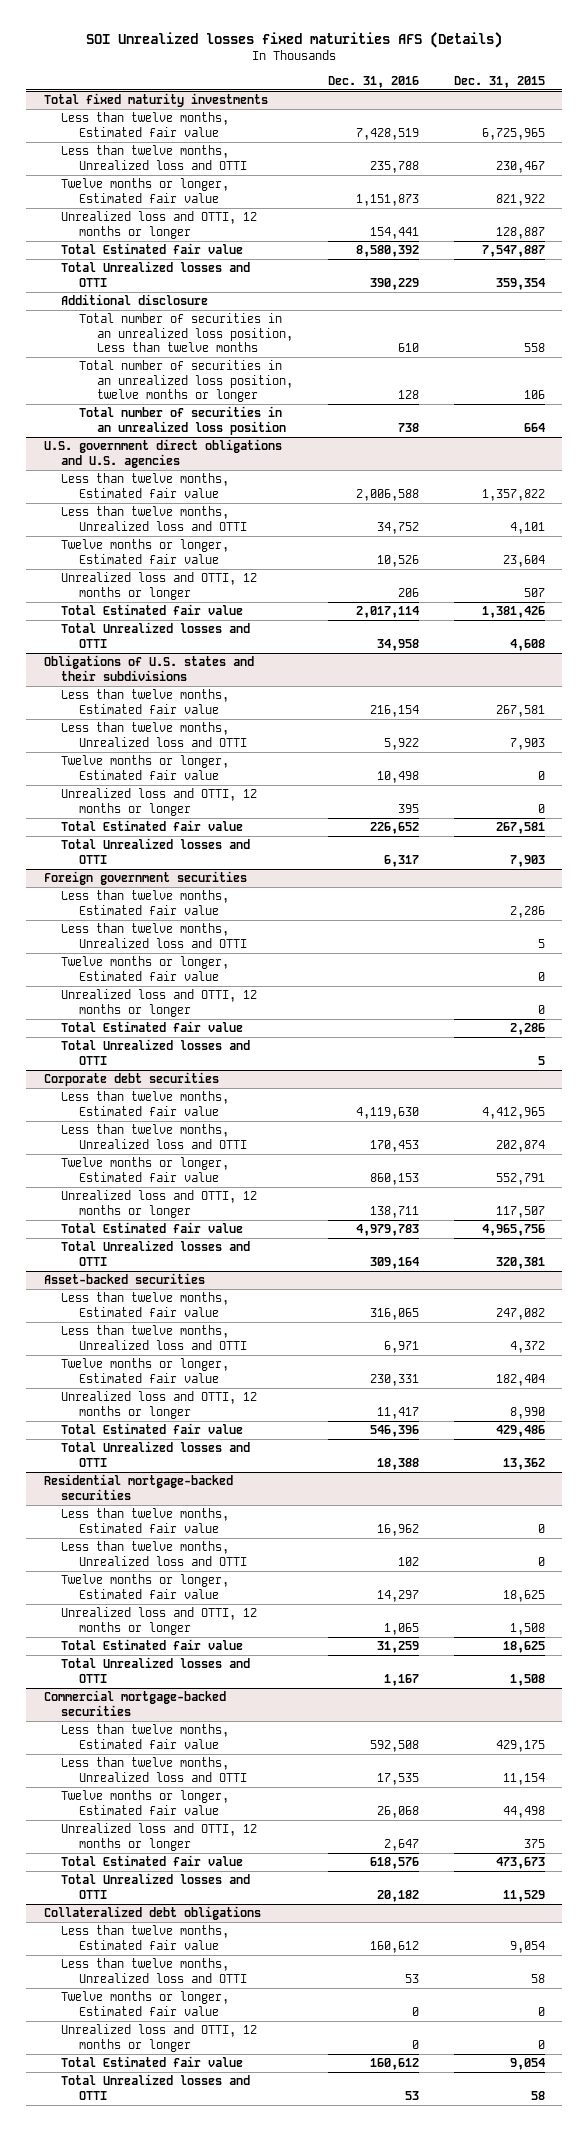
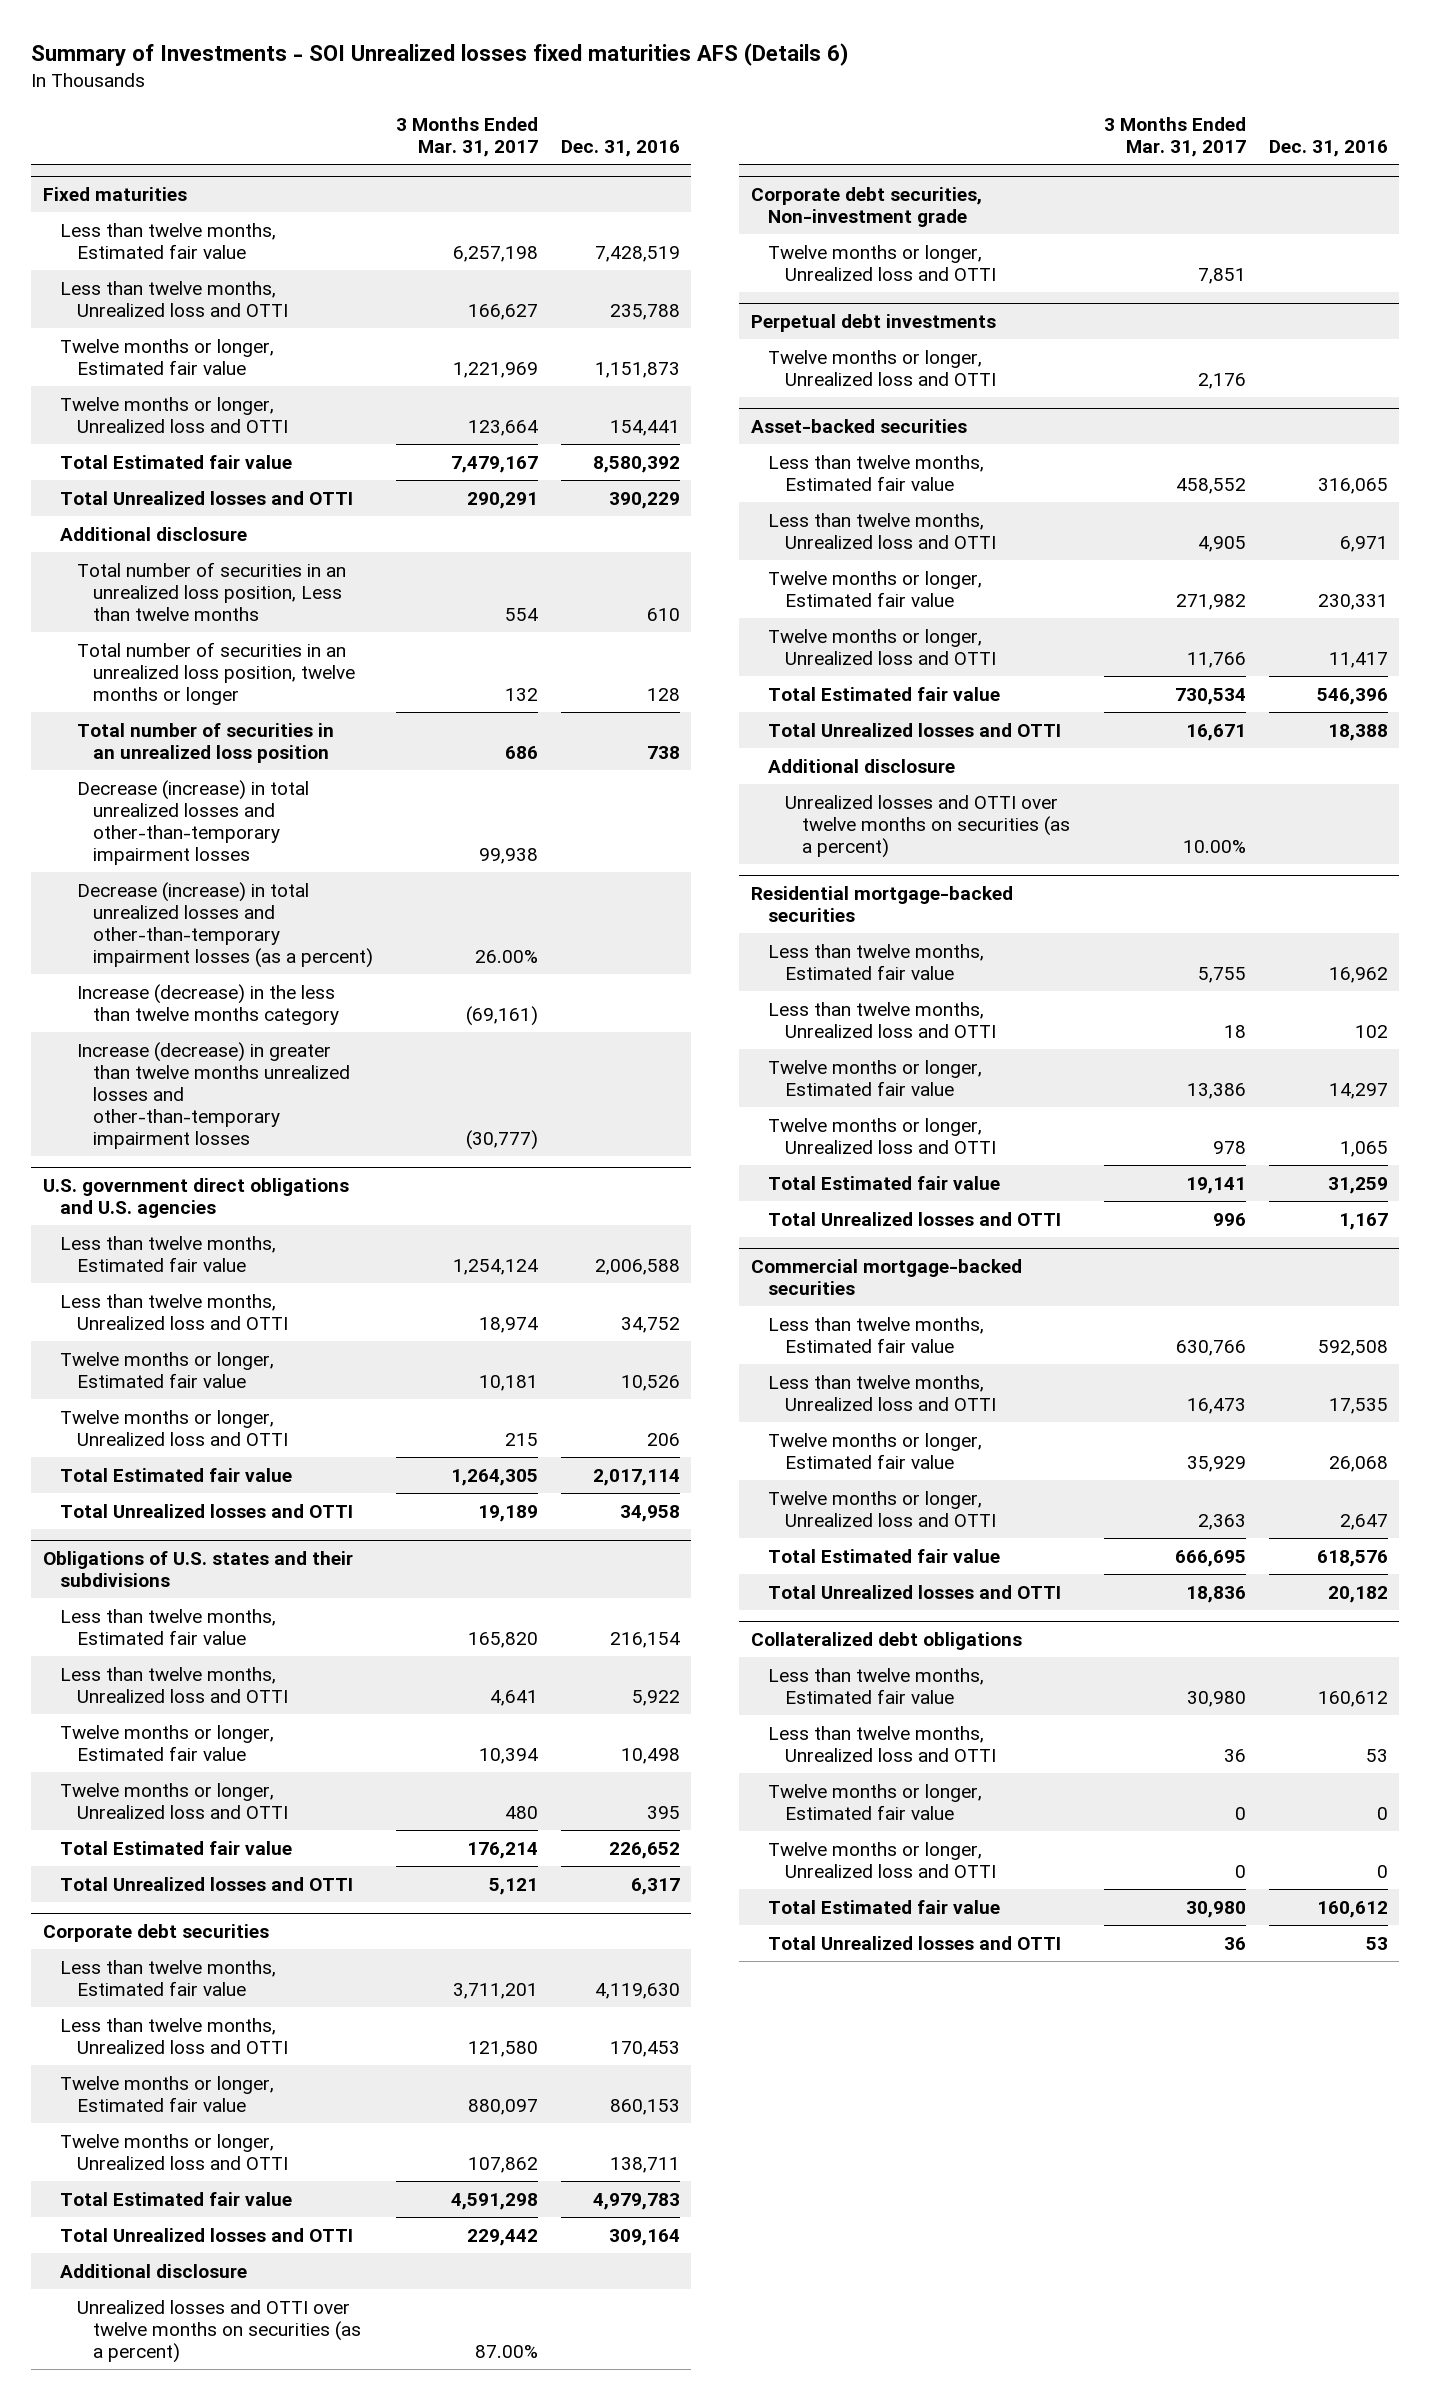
- SOI Unrealized losses fixed maturities AFS (Details)
+ Summary of Investments - SOI Unrealized losses fixed maturities AFS (Details 6)
- | Dec. 31, 2016 | Dec. 31, 2015
+ | 3 Months Ended Mar. 31, 2017 | Dec. 31, 2016
- Total fixed maturity investments
+ Fixed maturities
- Unrealized loss and OTTI, 12 months or longer | 154,441 | 128,887
+ Twelve months or longer, Unrealized loss and OTTI | 123,664 | 154,441
+ Decrease (increase) in total unrealized losses and other-than-temporary impairment losses | 99,938 |
+ Decrease (increase) in total unrealized losses and other-than-temporary impairment losses (as a percent) | 26.00% |
+ Increase (decrease) in the less than twelve months category | (69,161) |
+ Increase (decrease) in greater than twelve months unrealized losses and other-than-temporary impairment losses | (30,777) |
@ U.S. government direct obligations and U.S. agencies
- Unrealized loss and OTTI, 12 months or longer | 206 | 507
+ Twelve months or longer, Unrealized loss and OTTI | 215 | 206
@ Obligations of U.S. states and their subdivisions
- Unrealized loss and OTTI, 12 months or longer | 395 | 0
+ Twelve months or longer, Unrealized loss and OTTI | 480 | 395
- Foreign government securities
- Less than twelve months, Estimated fair value | | 2,286
- Less than twelve months, Unrealized loss and OTTI | | 5
- Twelve months or longer, Estimated fair value | | 0
- Unrealized loss and OTTI, 12 months or longer | | 0
- Total Estimated fair value | | 2,286
- Total Unrealized losses and OTTI | | 5
@ Corporate debt securities
- Unrealized loss and OTTI, 12 months or longer | 138,711 | 117,507
+ Twelve months or longer, Unrealized loss and OTTI | 107,862 | 138,711
+ Additional disclosure
+ Unrealized losses and OTTI over twelve months on securities (as a percent) | 87.00% |
+ Corporate debt securities, Non-investment grade
+ Twelve months or longer, Unrealized loss and OTTI | 7,851 |
+ Perpetual debt investments
+ Twelve months or longer, Unrealized loss and OTTI | 2,176 |
@ Asset-backed securities
- Unrealized loss and OTTI, 12 months or longer | 11,417 | 8,990
+ Twelve months or longer, Unrealized loss and OTTI | 11,766 | 11,417
+ Additional disclosure
+ Unrealized losses and OTTI over twelve months on securities (as a percent) | 10.00% |
@ Residential mortgage-backed securities
- Unrealized loss and OTTI, 12 months or longer | 1,065 | 1,508
+ Twelve months or longer, Unrealized loss and OTTI | 978 | 1,065
@ Commercial mortgage-backed securities
- Unrealized loss and OTTI, 12 months or longer | 2,647 | 375
+ Twelve months or longer, Unrealized loss and OTTI | 2,363 | 2,647
@ Collateralized debt obligations
- Unrealized loss and OTTI, 12 months or longer | 0 | 0
+ Twelve months or longer, Unrealized loss and OTTI | 0 | 0

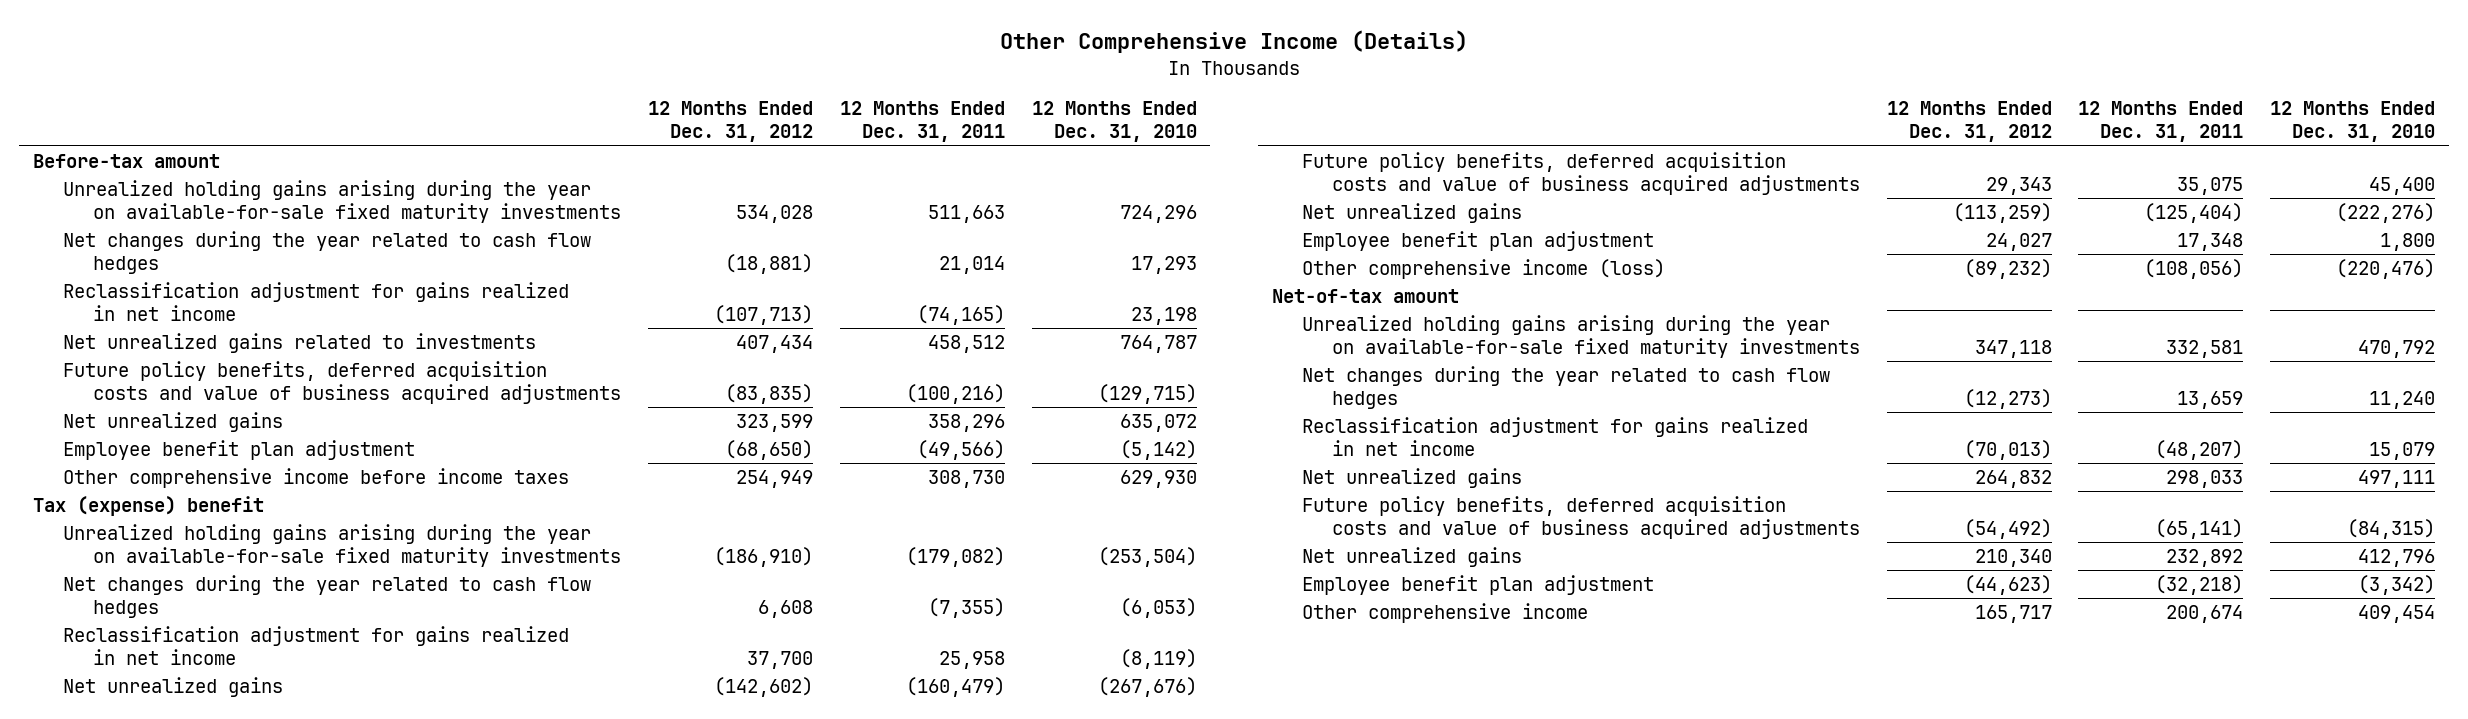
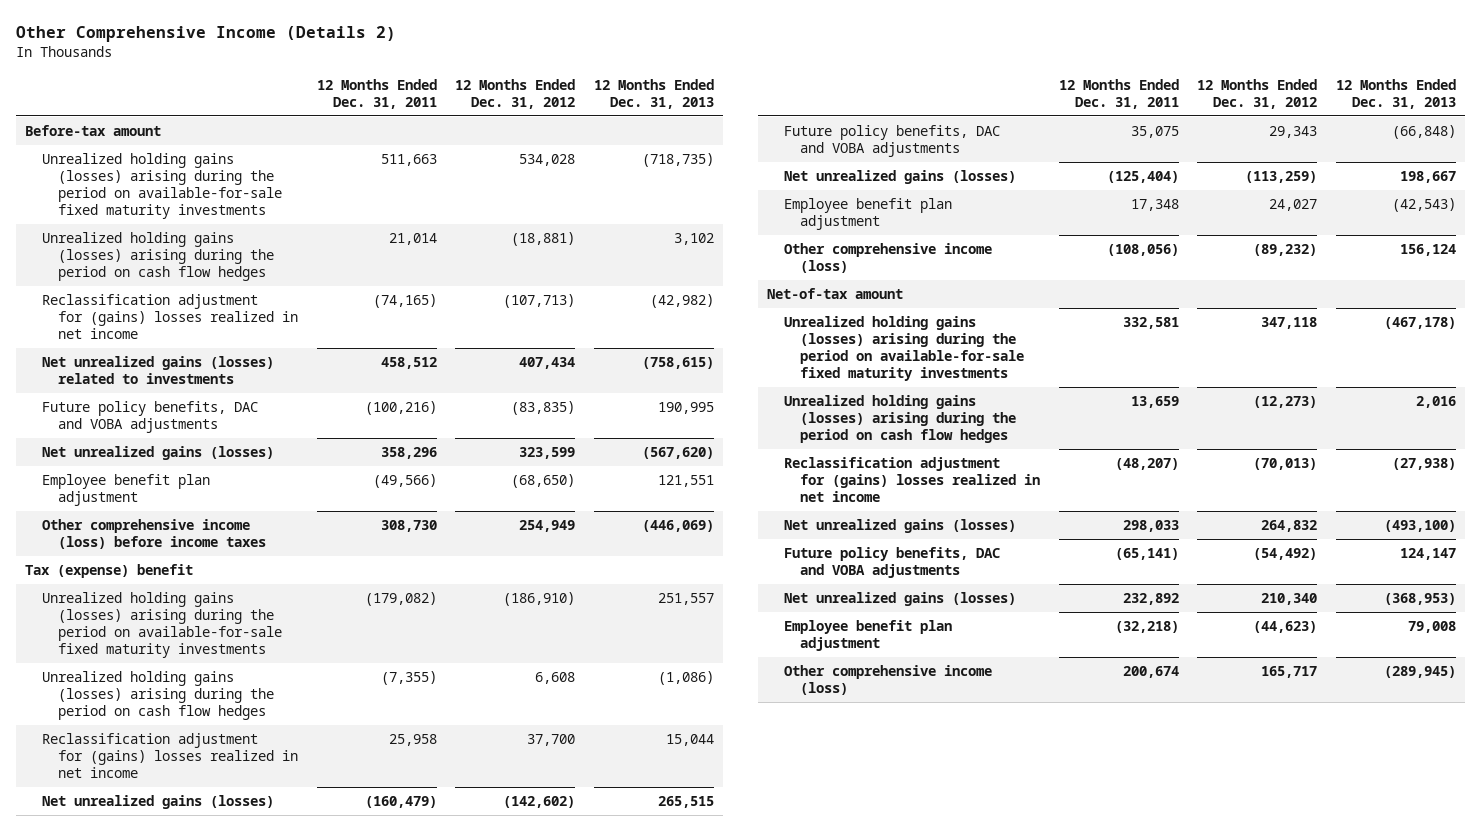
- Other Comprehensive Income (Details)
+ Other Comprehensive Income (Details 2)
- | 12 Months Ended Dec. 31, 2012 | 12 Months Ended Dec. 31, 2011 | 12 Months Ended Dec. 31, 2010
+ | 12 Months Ended Dec. 31, 2011 | 12 Months Ended Dec. 31, 2012 | 12 Months Ended Dec. 31, 2013
- Unrealized holding gains arising during the year on available-for-sale fixed maturity investments | 534,028 | 511,663 | 724,296
- Net changes during the year related to cash flow hedges | (18,881) | 21,014 | 17,293
- Reclassification adjustment for gains realized in net income | (107,713) | (74,165) | 23,198
- Net unrealized gains related to investments | 407,434 | 458,512 | 764,787
- Future policy benefits, deferred acquisition costs and value of business acquired adjustments | (83,835) | (100,216) | (129,715)
- Net unrealized gains | 323,599 | 358,296 | 635,072
+ Unrealized holding gains (losses) arising during the period on available-for-sale fixed maturity investments | 511,663 | 534,028 | (718,735)
+ Unrealized holding gains (losses) arising during the period on cash flow hedges | 21,014 | (18,881) | 3,102
+ Reclassification adjustment for (gains) losses realized in net income | (74,165) | (107,713) | (42,982)
+ Net unrealized gains (losses) related to investments | 458,512 | 407,434 | (758,615)
+ Future policy benefits, DAC and VOBA adjustments | (100,216) | (83,835) | 190,995
+ Net unrealized gains (losses) | 358,296 | 323,599 | (567,620)
- Other comprehensive income before income taxes | 254,949 | 308,730 | 629,930
+ Other comprehensive income (loss) before income taxes | 308,730 | 254,949 | (446,069)
- Unrealized holding gains arising during the year on available-for-sale fixed maturity investments | (186,910) | (179,082) | (253,504)
- Net changes during the year related to cash flow hedges | 6,608 | (7,355) | (6,053)
- Reclassification adjustment for gains realized in net income | 37,700 | 25,958 | (8,119)
- Net unrealized gains | (142,602) | (160,479) | (267,676)
- Future policy benefits, deferred acquisition costs and value of business acquired adjustments | 29,343 | 35,075 | 45,400
- Net unrealized gains | (113,259) | (125,404) | (222,276)
+ Unrealized holding gains (losses) arising during the period on available-for-sale fixed maturity investments | (179,082) | (186,910) | 251,557
+ Unrealized holding gains (losses) arising during the period on cash flow hedges | (7,355) | 6,608 | (1,086)
+ Reclassification adjustment for (gains) losses realized in net income | 25,958 | 37,700 | 15,044
+ Net unrealized gains (losses) | (160,479) | (142,602) | 265,515
+ Future policy benefits, DAC and VOBA adjustments | 35,075 | 29,343 | (66,848)
+ Net unrealized gains (losses) | (125,404) | (113,259) | 198,667
- Unrealized holding gains arising during the year on available-for-sale fixed maturity investments | 347,118 | 332,581 | 470,792
- Net changes during the year related to cash flow hedges | (12,273) | 13,659 | 11,240
- Reclassification adjustment for gains realized in net income | (70,013) | (48,207) | 15,079
- Net unrealized gains | 264,832 | 298,033 | 497,111
- Future policy benefits, deferred acquisition costs and value of business acquired adjustments | (54,492) | (65,141) | (84,315)
- Net unrealized gains | 210,340 | 232,892 | 412,796
+ Unrealized holding gains (losses) arising during the period on available-for-sale fixed maturity investments | 332,581 | 347,118 | (467,178)
+ Unrealized holding gains (losses) arising during the period on cash flow hedges | 13,659 | (12,273) | 2,016
+ Reclassification adjustment for (gains) losses realized in net income | (48,207) | (70,013) | (27,938)
+ Net unrealized gains (losses) | 298,033 | 264,832 | (493,100)
+ Future policy benefits, DAC and VOBA adjustments | (65,141) | (54,492) | 124,147
+ Net unrealized gains (losses) | 232,892 | 210,340 | (368,953)
- Other comprehensive income | 165,717 | 200,674 | 409,454
+ Other comprehensive income (loss) | 200,674 | 165,717 | (289,945)

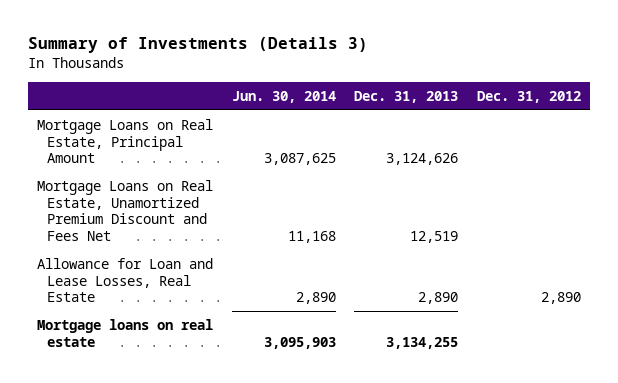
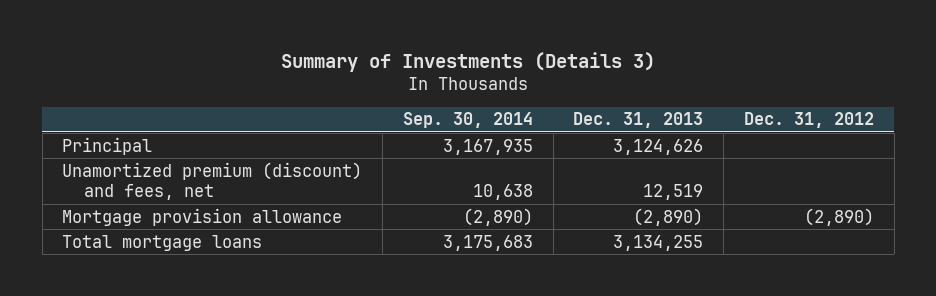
- | Jun. 30, 2014 | Dec. 31, 2013 | Dec. 31, 2012
+ | Sep. 30, 2014 | Dec. 31, 2013 | Dec. 31, 2012
- Mortgage Loans on Real Estate, Principal Amount | 3,087,625 | 3,124,626 |
- Mortgage Loans on Real Estate, Unamortized Premium Discount and Fees Net | 11,168 | 12,519 |
- Allowance for Loan and Lease Losses, Real Estate | 2,890 | 2,890 | 2,890
- Mortgage loans on real estate | 3,095,903 | 3,134,255 |
+ Principal | 3,167,935 | 3,124,626 |
+ Unamortized premium (discount) and fees, net | 10,638 | 12,519 |
+ Mortgage provision allowance | (2,890) | (2,890) | (2,890)
+ Total mortgage loans | 3,175,683 | 3,134,255 |

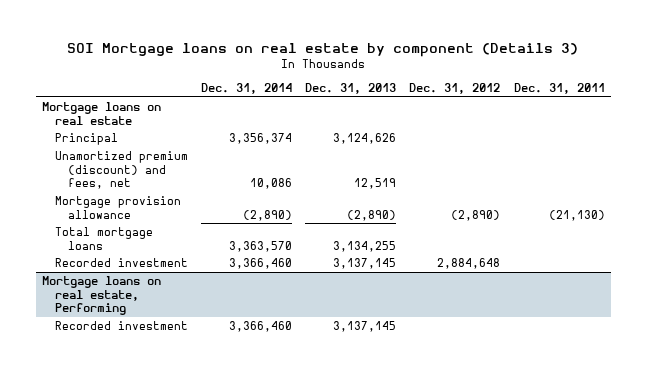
- Summary of Investments (Details 3)
+ SOI Mortgage loans on real estate by component (Details 3)
- | Sep. 30, 2014 | Dec. 31, 2013 | Dec. 31, 2012
+ | Dec. 31, 2014 | Dec. 31, 2013 | Dec. 31, 2012 | Dec. 31, 2011
+ Mortgage loans on real estate
+ Recorded investment | 3,366,460 | 3,137,145 | 2,884,648 |
+ Mortgage loans on real estate, Performing
+ Recorded investment | 3,366,460 | 3,137,145 | |

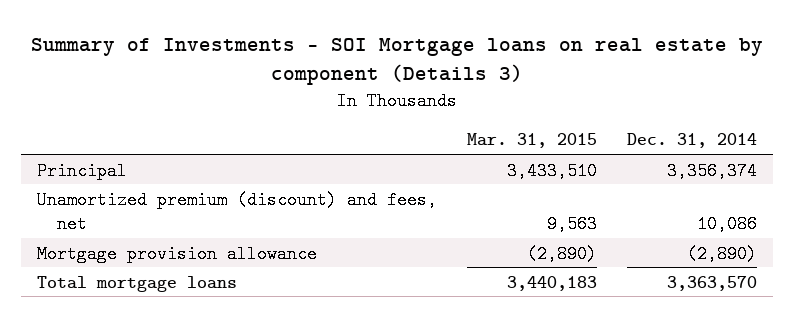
- SOI Mortgage loans on real estate by component (Details 3)
+ Summary of Investments - SOI Mortgage loans on real estate by component (Details 3)
- | Dec. 31, 2014 | Dec. 31, 2013 | Dec. 31, 2012 | Dec. 31, 2011
+ | Mar. 31, 2015 | Dec. 31, 2014
- Mortgage loans on real estate
- Recorded investment | 3,366,460 | 3,137,145 | 2,884,648 |
- Mortgage loans on real estate, Performing
- Recorded investment | 3,366,460 | 3,137,145 | |

